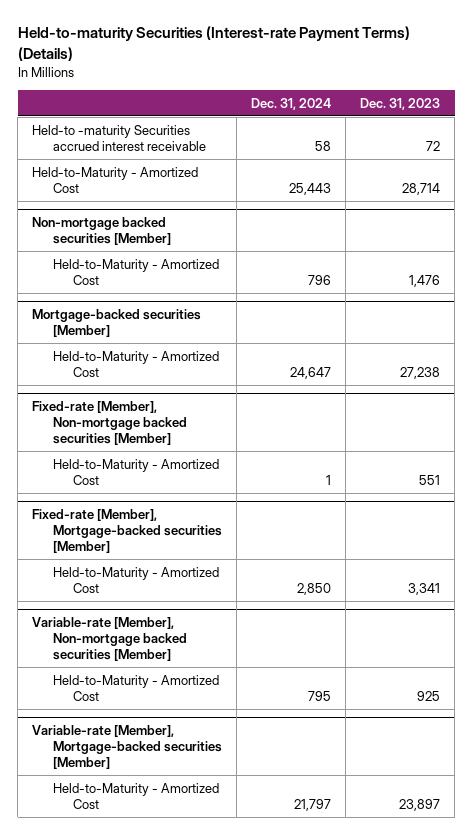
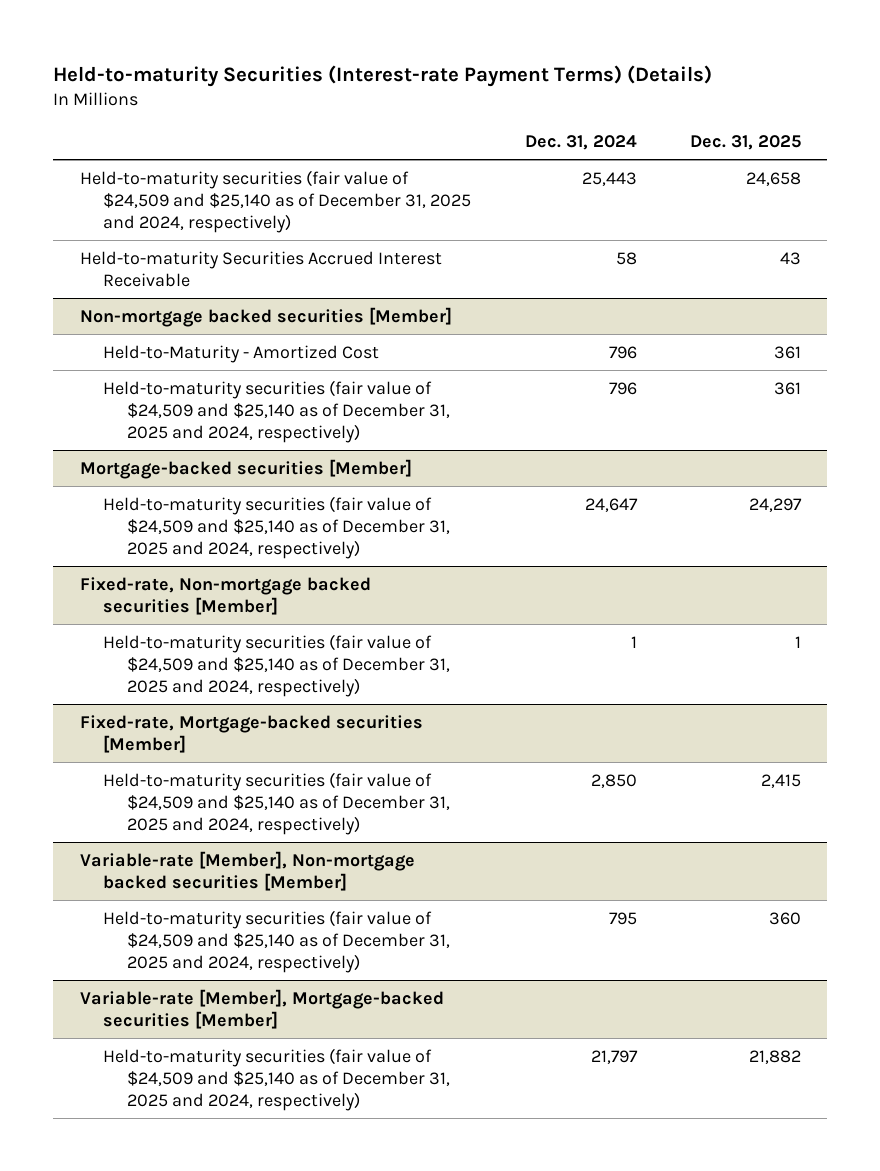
- | Dec. 31, 2024 | Dec. 31, 2023
+ | Dec. 31, 2024 | Dec. 31, 2025
- Held-to -maturity Securities accrued interest receivable | 58 | 72
- Held-to-Maturity - Amortized Cost | 25,443 | 28,714
+ Held-to-maturity securities (fair value of $24,509 and $25,140 as of December 31, 2025 and 2024, respectively) | 25,443 | 24,658
+ Held-to-maturity Securities Accrued Interest Receivable | 58 | 43
@ Non-mortgage backed securities [Member]
+ Held-to-maturity securities (fair value of $24,509 and $25,140 as of December 31, 2025 and 2024, respectively) | 796 | 361
@ Mortgage-backed securities [Member]
- Held-to-Maturity - Amortized Cost | 24,647 | 27,238
- Fixed-rate [Member], Non-mortgage backed securities [Member]
- Held-to-Maturity - Amortized Cost | 1 | 551
- Fixed-rate [Member], Mortgage-backed securities [Member]
- Held-to-Maturity - Amortized Cost | 2,850 | 3,341
@ Mortgage-backed securities [Member]
+ Held-to-maturity securities (fair value of $24,509 and $25,140 as of December 31, 2025 and 2024, respectively) | 24,647 | 24,297
+ Fixed-rate, Non-mortgage backed securities [Member]
+ Held-to-maturity securities (fair value of $24,509 and $25,140 as of December 31, 2025 and 2024, respectively) | 1 | 1
+ Fixed-rate, Mortgage-backed securities [Member]
+ Held-to-maturity securities (fair value of $24,509 and $25,140 as of December 31, 2025 and 2024, respectively) | 2,850 | 2,415
@ Variable-rate [Member], Non-mortgage backed securities [Member]
- Held-to-Maturity - Amortized Cost | 795 | 925
+ Held-to-maturity securities (fair value of $24,509 and $25,140 as of December 31, 2025 and 2024, respectively) | 795 | 360
@ Variable-rate [Member], Mortgage-backed securities [Member]
- Held-to-Maturity - Amortized Cost | 21,797 | 23,897
+ Held-to-maturity securities (fair value of $24,509 and $25,140 as of December 31, 2025 and 2024, respectively) | 21,797 | 21,882

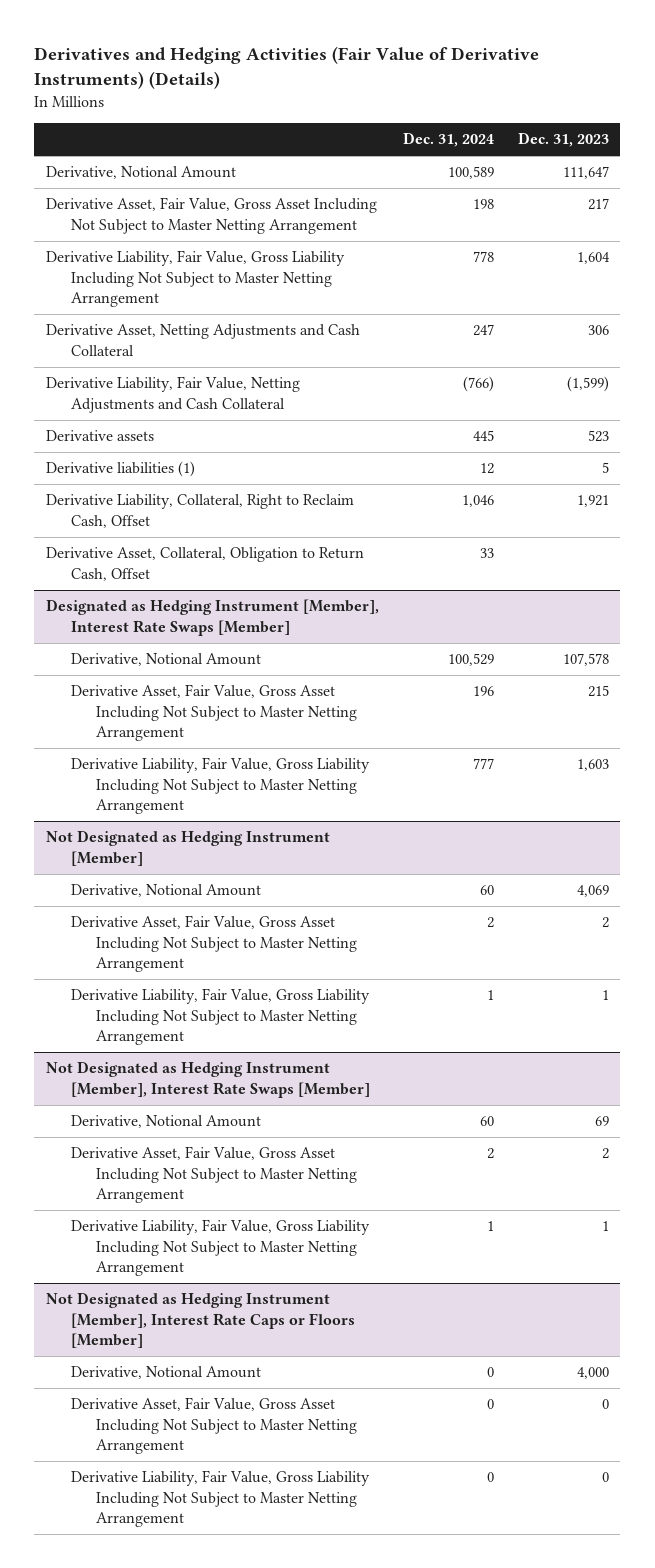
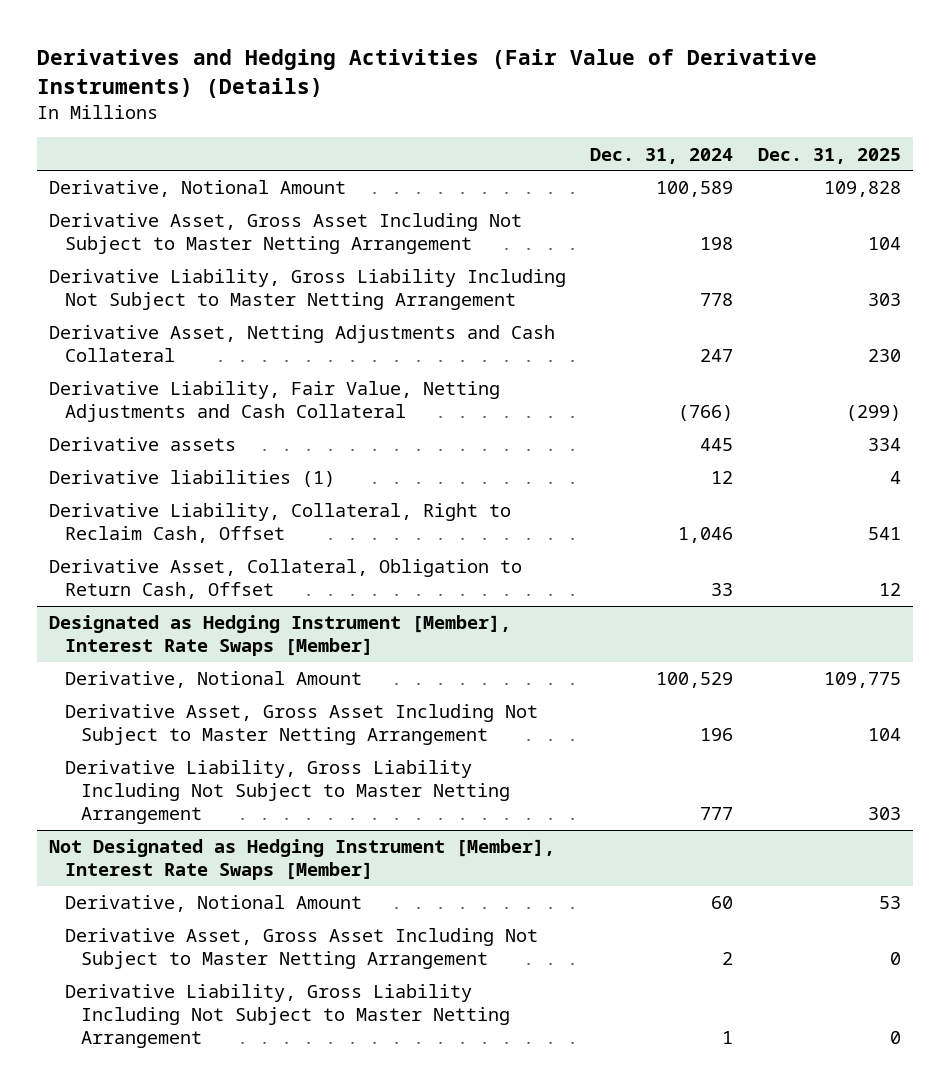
- | Dec. 31, 2024 | Dec. 31, 2023
+ | Dec. 31, 2024 | Dec. 31, 2025
- Derivative Asset, Fair Value, Gross Asset Including Not Subject to Master Netting Arrangement | 198 | 217
- Derivative Liability, Fair Value, Gross Liability Including Not Subject to Master Netting Arrangement | 778 | 1,604
+ Derivative Asset, Gross Asset Including Not Subject to Master Netting Arrangement | 198 | 104
+ Derivative Liability, Gross Liability Including Not Subject to Master Netting Arrangement | 778 | 303
@ Designated as Hedging Instrument [Member], Interest Rate Swaps [Member]
- Derivative Asset, Fair Value, Gross Asset Including Not Subject to Master Netting Arrangement | 196 | 215
- Derivative Liability, Fair Value, Gross Liability Including Not Subject to Master Netting Arrangement | 777 | 1,603
- Not Designated as Hedging Instrument [Member]
- Derivative, Notional Amount | 60 | 4,069
- Derivative Asset, Fair Value, Gross Asset Including Not Subject to Master Netting Arrangement | 2 | 2
- Derivative Liability, Fair Value, Gross Liability Including Not Subject to Master Netting Arrangement | 1 | 1
@ Designated as Hedging Instrument [Member], Interest Rate Swaps [Member]
+ Derivative Asset, Gross Asset Including Not Subject to Master Netting Arrangement | 196 | 104
+ Derivative Liability, Gross Liability Including Not Subject to Master Netting Arrangement | 777 | 303
@ Not Designated as Hedging Instrument [Member], Interest Rate Swaps [Member]
- Derivative Asset, Fair Value, Gross Asset Including Not Subject to Master Netting Arrangement | 2 | 2
- Derivative Liability, Fair Value, Gross Liability Including Not Subject to Master Netting Arrangement | 1 | 1
- Not Designated as Hedging Instrument [Member], Interest Rate Caps or Floors [Member]
- Derivative, Notional Amount | 0 | 4,000
- Derivative Asset, Fair Value, Gross Asset Including Not Subject to Master Netting Arrangement | 0 | 0
- Derivative Liability, Fair Value, Gross Liability Including Not Subject to Master Netting Arrangement | 0 | 0
@ Not Designated as Hedging Instrument [Member], Interest Rate Swaps [Member]
+ Derivative Asset, Gross Asset Including Not Subject to Master Netting Arrangement | 2 | 0
+ Derivative Liability, Gross Liability Including Not Subject to Master Netting Arrangement | 1 | 0

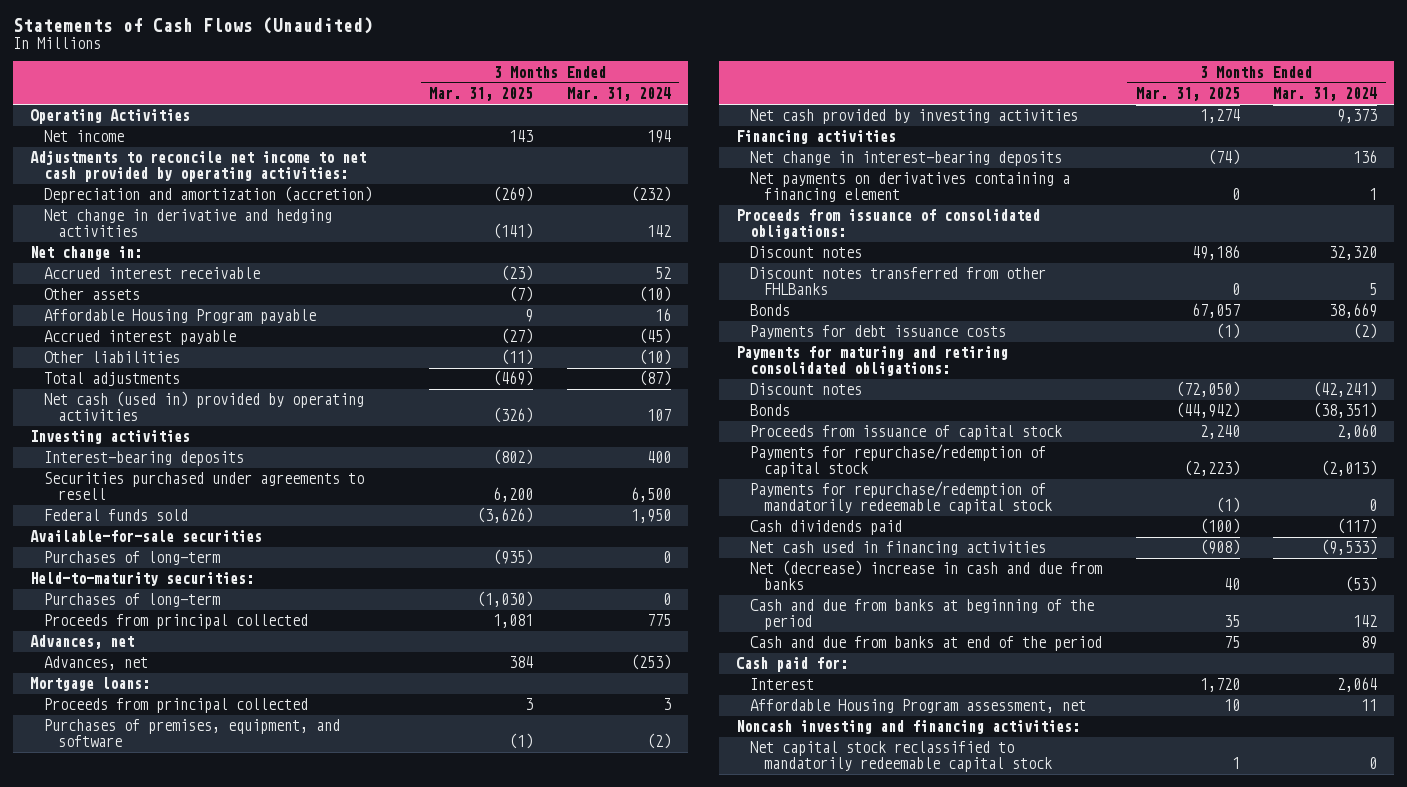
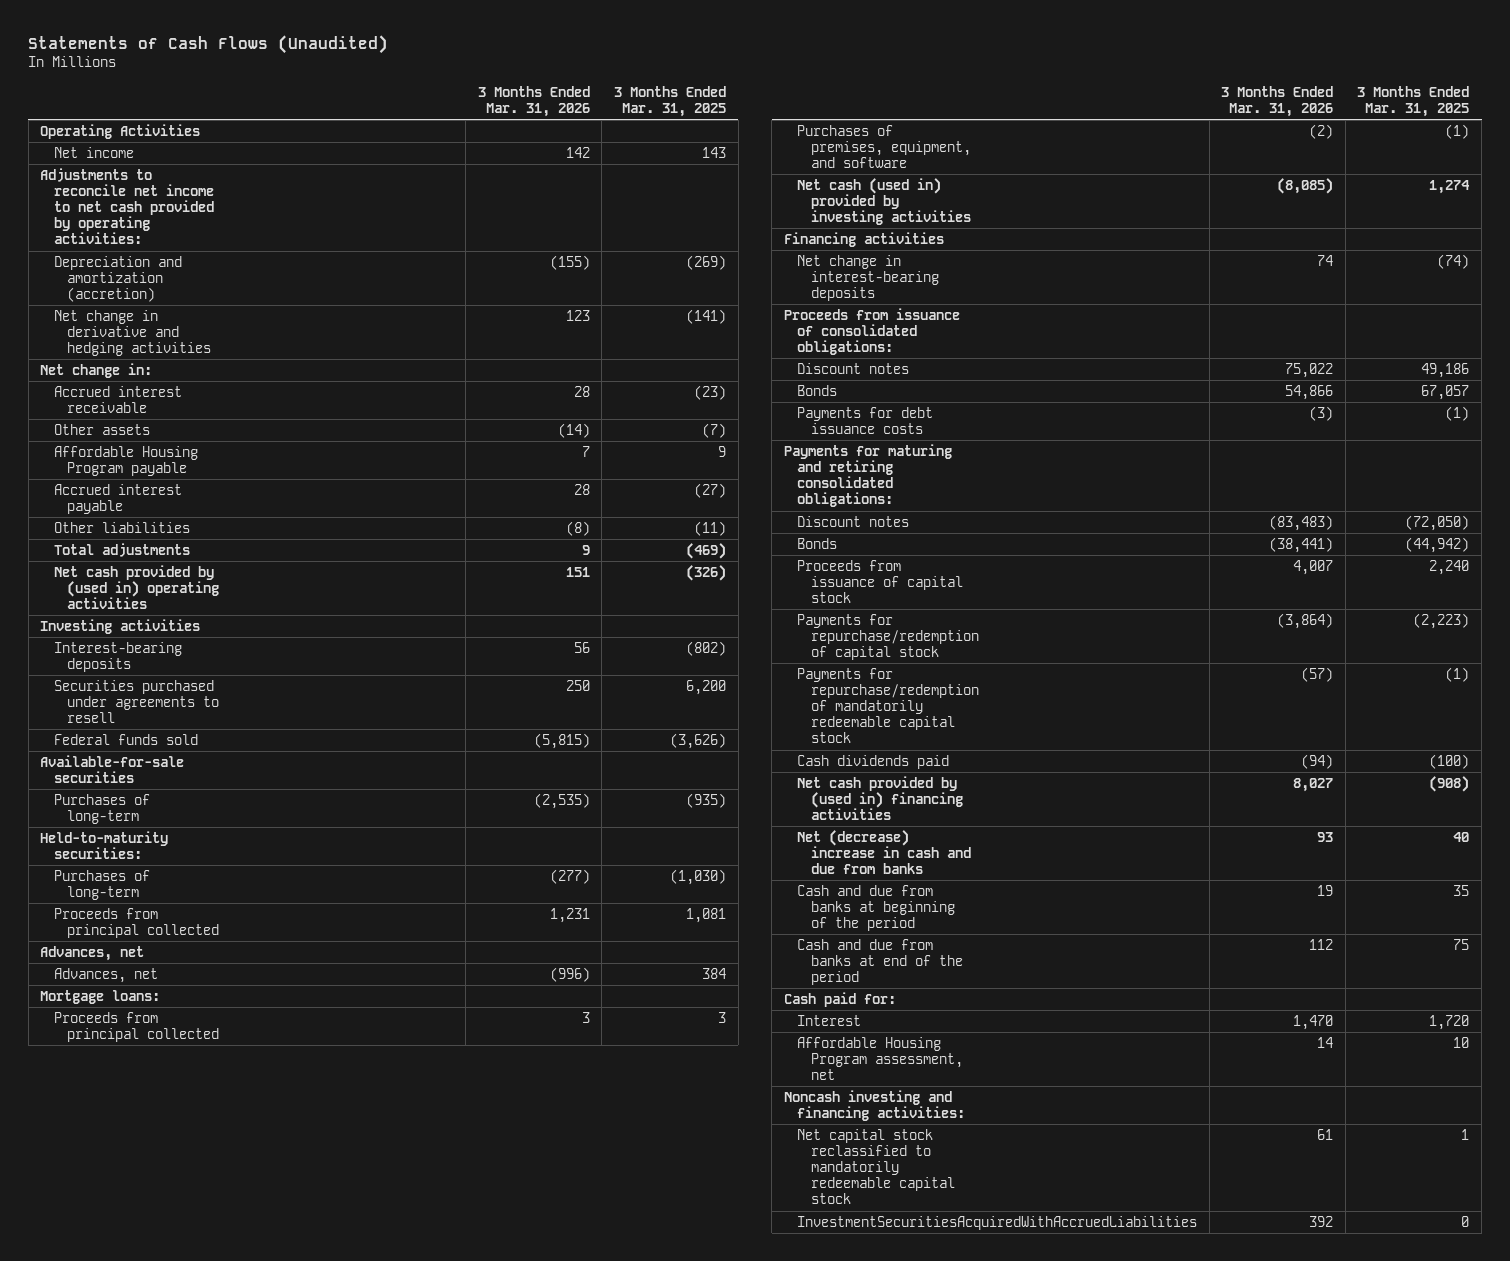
- | 3 Months Ended Mar. 31, 2025 | 3 Months Ended Mar. 31, 2024
+ | 3 Months Ended Mar. 31, 2026 | 3 Months Ended Mar. 31, 2025
- Net cash (used in) provided by operating activities | (326) | 107
+ Net cash provided by (used in) operating activities | 151 | (326)
- Net cash provided by investing activities | 1,274 | 9,373
+ Net cash (used in) provided by investing activities | (8,085) | 1,274
- Net payments on derivatives containing a financing element | 0 | 1
- Discount notes transferred from other FHLBanks | 0 | 5
- Net cash used in financing activities | (908) | (9,533)
+ Net cash provided by (used in) financing activities | 8,027 | (908)
+ InvestmentSecuritiesAcquiredWithAccruedLiabilities | 392 | 0

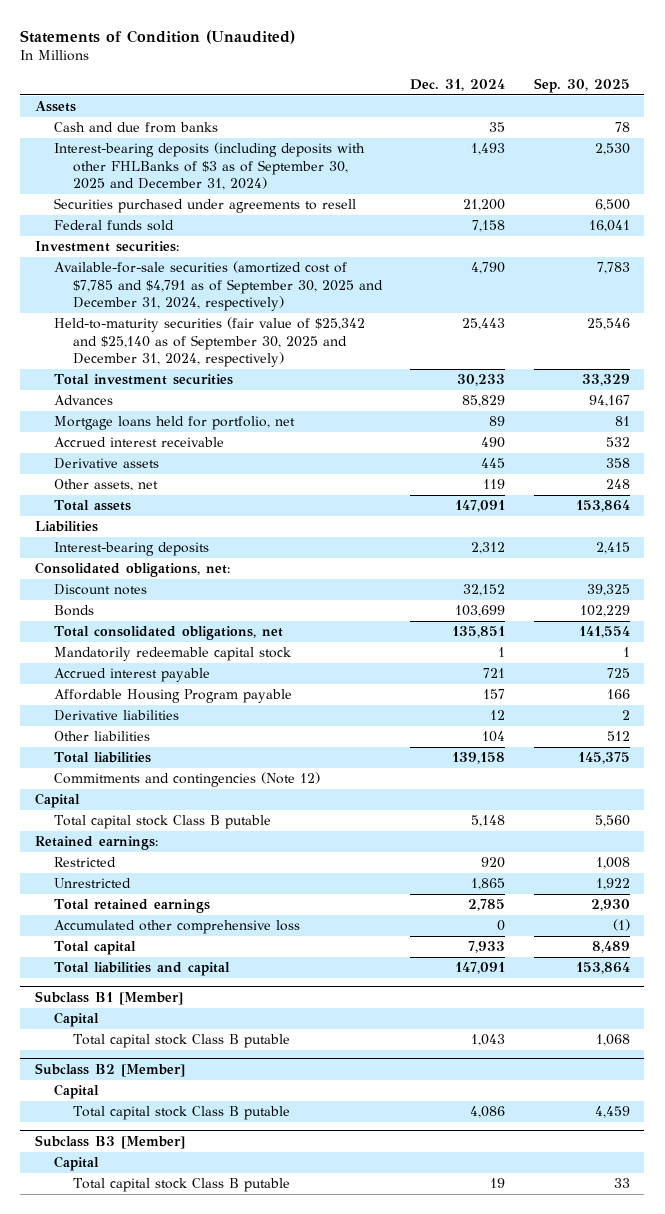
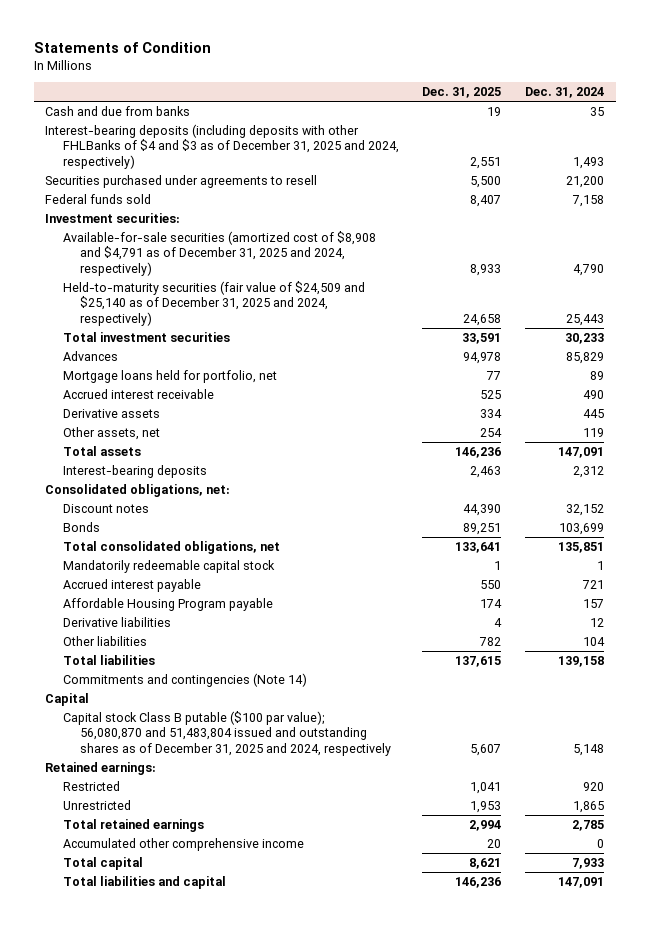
- Statements of Condition (Unaudited)
+ Statements of Condition
- | Dec. 31, 2024 | Sep. 30, 2025
+ | Dec. 31, 2025 | Dec. 31, 2024
- Assets
- Interest-bearing deposits (including deposits with other FHLBanks of $3 as of September 30, 2025 and December 31, 2024) | 1,493 | 2,530
+ Interest-bearing deposits (including deposits with other FHLBanks of $4 and $3 as of December 31, 2025 and 2024, respectively) | 2,551 | 1,493
- Available-for-sale securities (amortized cost of $7,785 and $4,791 as of September 30, 2025 and December 31, 2024, respectively) | 4,790 | 7,783
- Held-to-maturity securities (fair value of $25,342 and $25,140 as of September 30, 2025 and December 31, 2024, respectively) | 25,443 | 25,546
+ Available-for-sale securities (amortized cost of $8,908 and $4,791 as of December 31, 2025 and 2024, respectively) | 8,933 | 4,790
+ Held-to-maturity securities (fair value of $24,509 and $25,140 as of December 31, 2025 and 2024, respectively) | 24,658 | 25,443
- Liabilities
- Commitments and contingencies (Note 12)
+ Commitments and contingencies (Note 14)
- Total capital stock Class B putable | 5,148 | 5,560
+ Capital stock Class B putable ($100 par value); 56,080,870 and 51,483,804 issued and outstanding shares as of December 31, 2025 and 2024, respectively | 5,607 | 5,148
- Accumulated other comprehensive loss | 0 | (1)
+ Accumulated other comprehensive income | 20 | 0
- Subclass B1 [Member]
- Capital
- Total capital stock Class B putable | 1,043 | 1,068
- Subclass B2 [Member]
- Capital
- Total capital stock Class B putable | 4,086 | 4,459
- Subclass B3 [Member]
- Capital
- Total capital stock Class B putable | 19 | 33

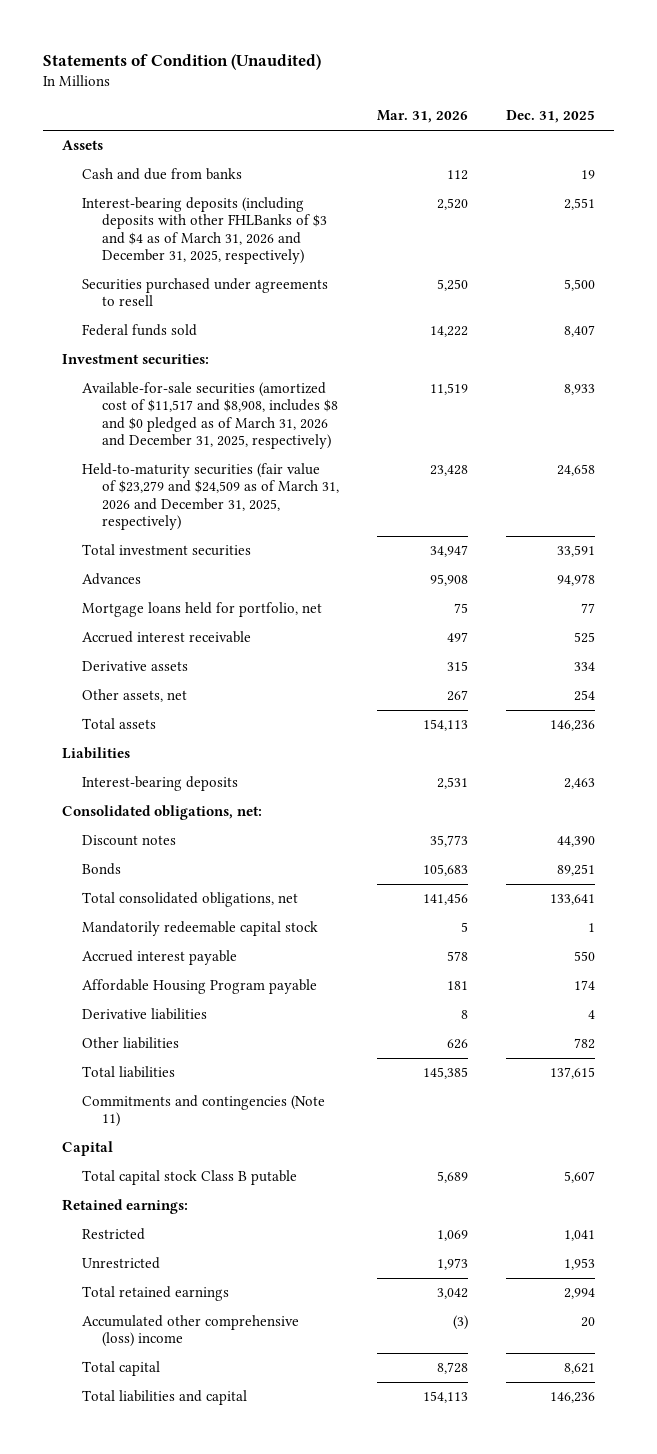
- Statements of Condition
+ Statements of Condition (Unaudited)
- | Dec. 31, 2025 | Dec. 31, 2024
+ | Mar. 31, 2026 | Dec. 31, 2025
+ Assets
- Interest-bearing deposits (including deposits with other FHLBanks of $4 and $3 as of December 31, 2025 and 2024, respectively) | 2,551 | 1,493
+ Interest-bearing deposits (including deposits with other FHLBanks of $3 and $4 as of March 31, 2026 and December 31, 2025, respectively) | 2,520 | 2,551
- Available-for-sale securities (amortized cost of $8,908 and $4,791 as of December 31, 2025 and 2024, respectively) | 8,933 | 4,790
- Held-to-maturity securities (fair value of $24,509 and $25,140 as of December 31, 2025 and 2024, respectively) | 24,658 | 25,443
+ Available-for-sale securities (amortized cost of $11,517 and $8,908, includes $8 and $0 pledged as of March 31, 2026 and December 31, 2025, respectively) | 11,519 | 8,933
+ Held-to-maturity securities (fair value of $23,279 and $24,509 as of March 31, 2026 and December 31, 2025, respectively) | 23,428 | 24,658
+ Liabilities
- Commitments and contingencies (Note 14)
+ Commitments and contingencies (Note 11)
- Capital stock Class B putable ($100 par value); 56,080,870 and 51,483,804 issued and outstanding shares as of December 31, 2025 and 2024, respectively | 5,607 | 5,148
+ Total capital stock Class B putable | 5,689 | 5,607
- Accumulated other comprehensive income | 20 | 0
+ Accumulated other comprehensive (loss) income | (3) | 20

